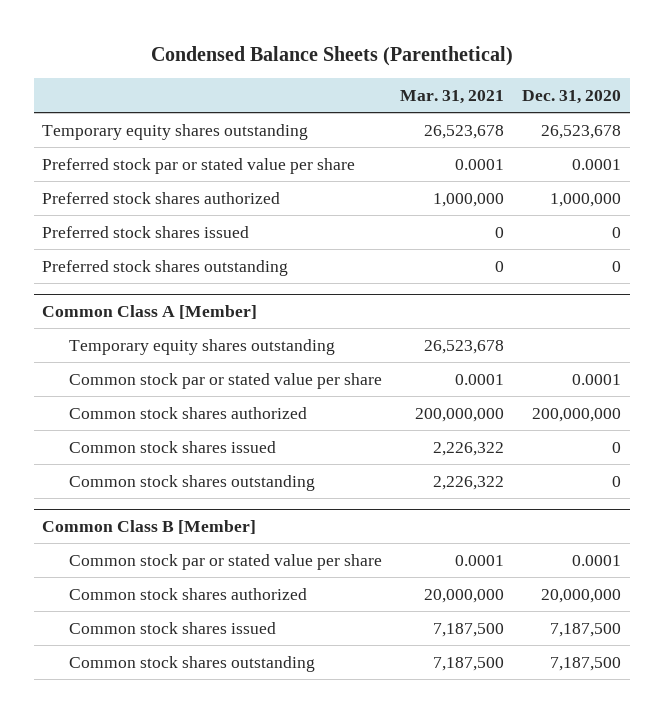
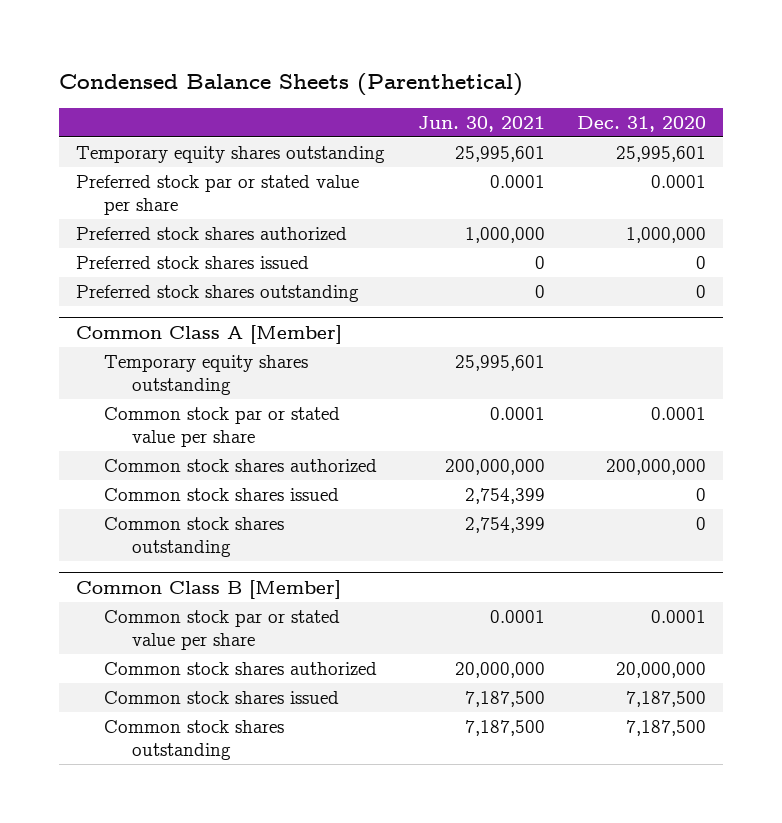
- | Mar. 31, 2021 | Dec. 31, 2020
+ | Jun. 30, 2021 | Dec. 31, 2020
- Temporary equity shares outstanding | 26,523,678 | 26,523,678
+ Temporary equity shares outstanding | 25,995,601 | 25,995,601

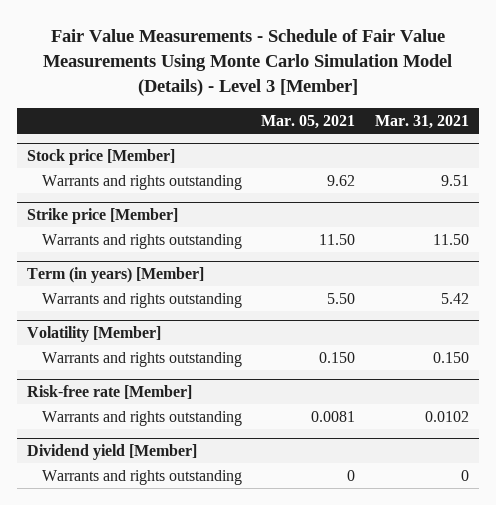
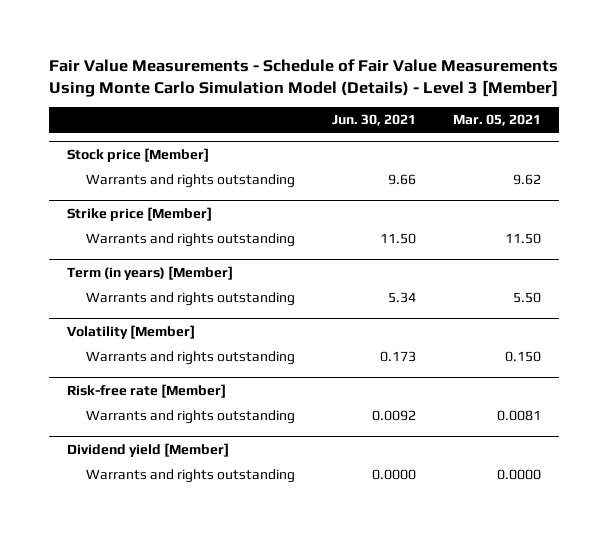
- | Mar. 05, 2021 | Mar. 31, 2021
+ | Jun. 30, 2021 | Mar. 05, 2021
@ Dividend yield [Member]
- Warrants and rights outstanding | 0 | 0
+ Warrants and rights outstanding | 0.0000 | 0.0000

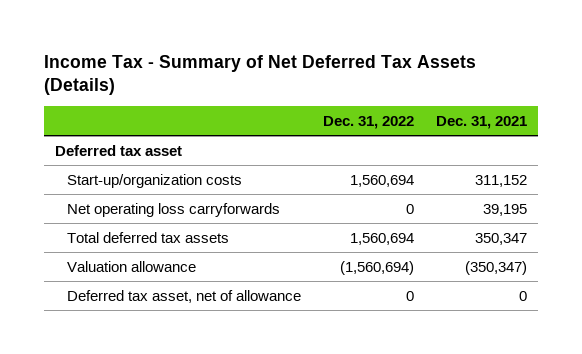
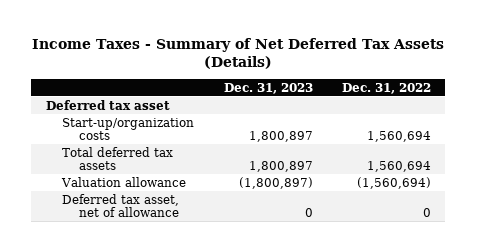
- Income Tax - Summary of Net Deferred Tax Assets (Details)
+ Income Taxes - Summary of Net Deferred Tax Assets (Details)
- | Dec. 31, 2022 | Dec. 31, 2021
+ | Dec. 31, 2023 | Dec. 31, 2022
- Net operating loss carryforwards | 0 | 39,195

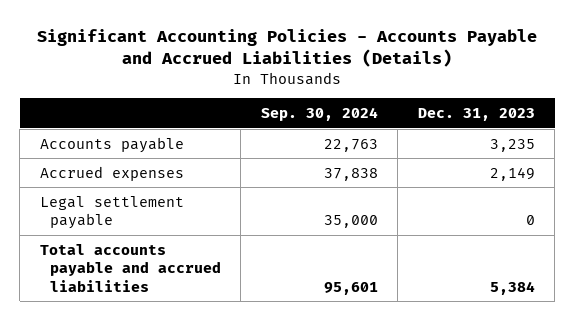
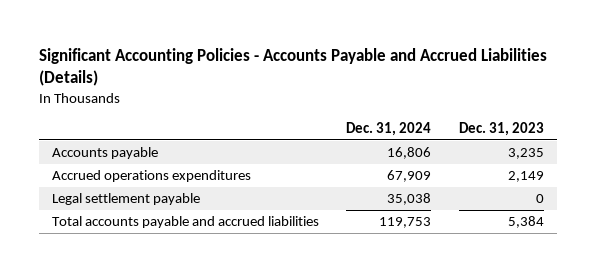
- | Sep. 30, 2024 | Dec. 31, 2023
+ | Dec. 31, 2024 | Dec. 31, 2023
- Accrued expenses | 37,838 | 2,149
+ Accrued operations expenditures | 67,909 | 2,149

